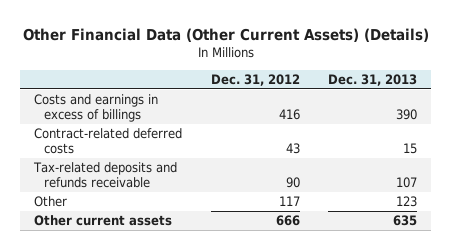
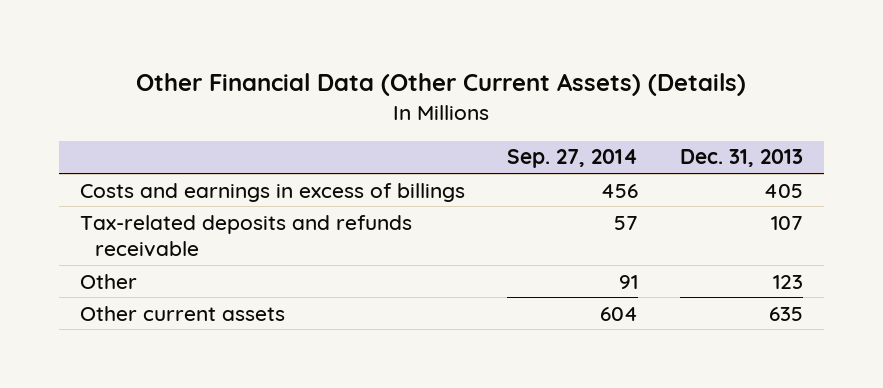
- | Dec. 31, 2012 | Dec. 31, 2013
+ | Sep. 27, 2014 | Dec. 31, 2013
- Costs and earnings in excess of billings | 416 | 390
- Contract-related deferred costs | 43 | 15
+ Costs and earnings in excess of billings | 456 | 405

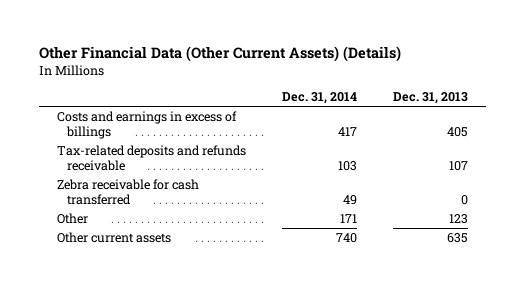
- | Sep. 27, 2014 | Dec. 31, 2013
+ | Dec. 31, 2014 | Dec. 31, 2013
+ Zebra receivable for cash transferred | 49 | 0

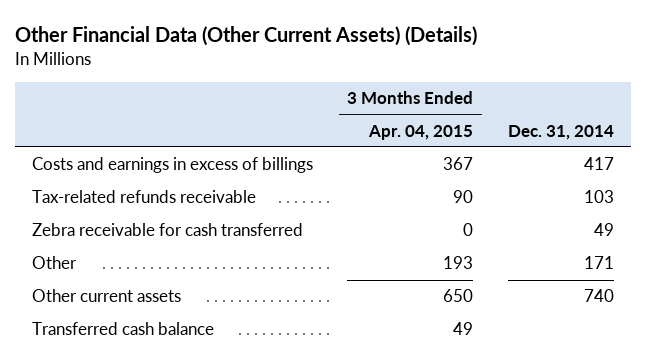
- | Dec. 31, 2014 | Dec. 31, 2013
+ | 3 Months Ended Apr. 04, 2015 | Dec. 31, 2014
- Tax-related deposits and refunds receivable | 103 | 107
+ Tax-related refunds receivable | 90 | 103
+ Transferred cash balance | 49 |

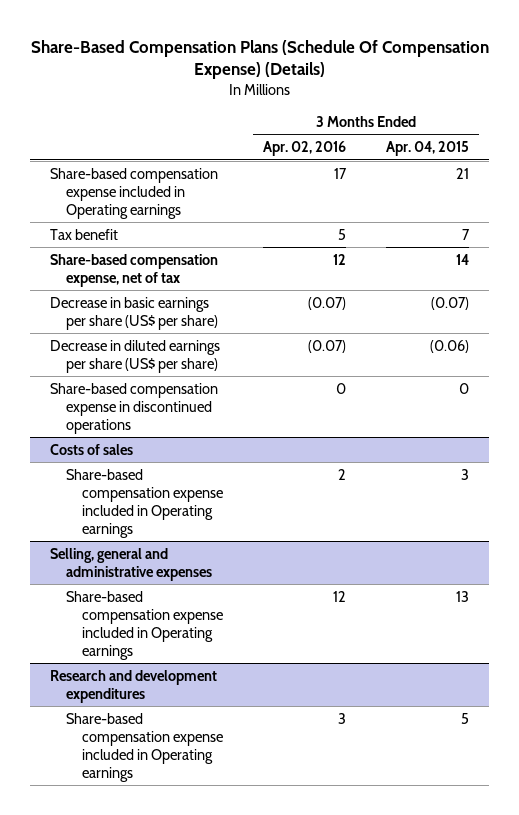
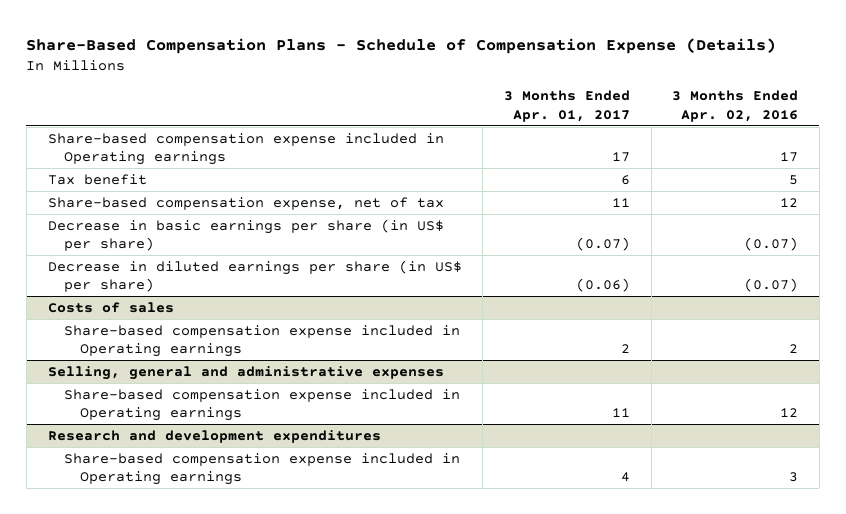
- Share-Based Compensation Plans (Schedule Of Compensation Expense) (Details)
+ Share-Based Compensation Plans - Schedule of Compensation Expense (Details)
- | 3 Months Ended Apr. 02, 2016 | 3 Months Ended Apr. 04, 2015
+ | 3 Months Ended Apr. 01, 2017 | 3 Months Ended Apr. 02, 2016
- Decrease in basic earnings per share (US$ per share) | (0.07) | (0.07)
- Decrease in diluted earnings per share (US$ per share) | (0.07) | (0.06)
- Share-based compensation expense in discontinued operations | 0 | 0
+ Decrease in basic earnings per share (in US$ per share) | (0.07) | (0.07)
+ Decrease in diluted earnings per share (in US$ per share) | (0.06) | (0.07)

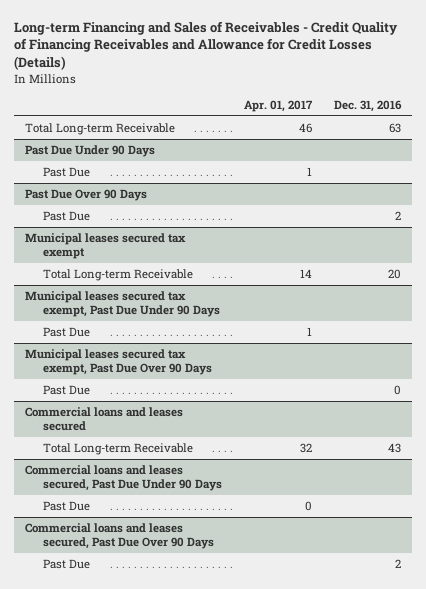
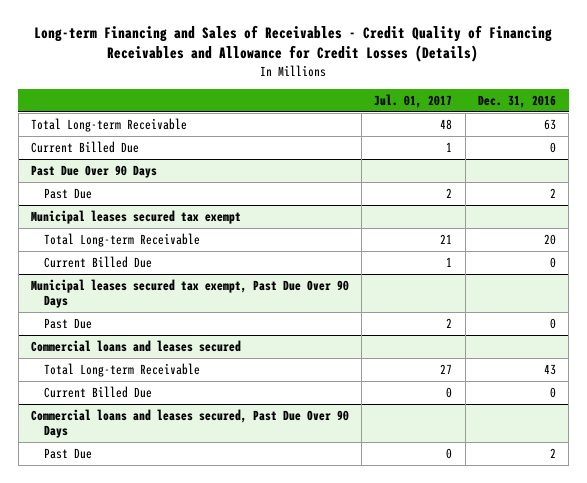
- | Apr. 01, 2017 | Dec. 31, 2016
+ | Jul. 01, 2017 | Dec. 31, 2016
- Past Due Under 90 Days
- Past Due | 1 |
+ Current Billed Due | 1 | 0
- Municipal leases secured tax exempt, Past Due Under 90 Days
- Past Due | 1 |
@ Municipal leases secured tax exempt
+ Current Billed Due | 1 | 0
- Commercial loans and leases secured, Past Due Under 90 Days
- Past Due | 0 |
@ Commercial loans and leases secured
+ Current Billed Due | 0 | 0

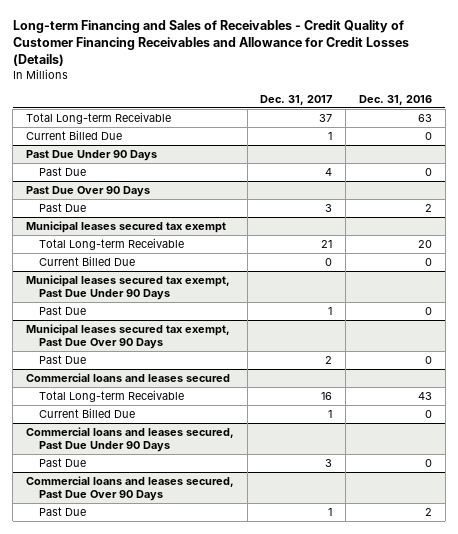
- Long-term Financing and Sales of Receivables - Credit Quality of Financing Receivables and Allowance for Credit Losses (Details)
+ Long-term Financing and Sales of Receivables - Credit Quality of Customer Financing Receivables and Allowance for Credit Losses (Details)
- | Jul. 01, 2017 | Dec. 31, 2016
+ | Dec. 31, 2017 | Dec. 31, 2016
+ Past Due Under 90 Days
+ Past Due | 4 | 0
+ Municipal leases secured tax exempt, Past Due Under 90 Days
+ Past Due | 1 | 0
+ Commercial loans and leases secured, Past Due Under 90 Days
+ Past Due | 3 | 0

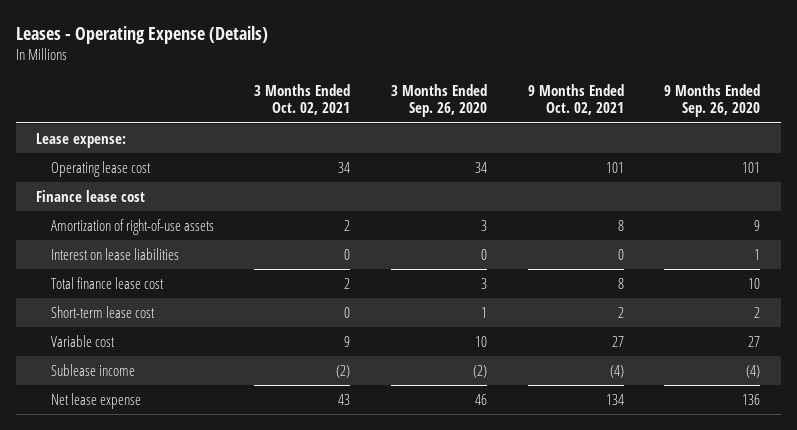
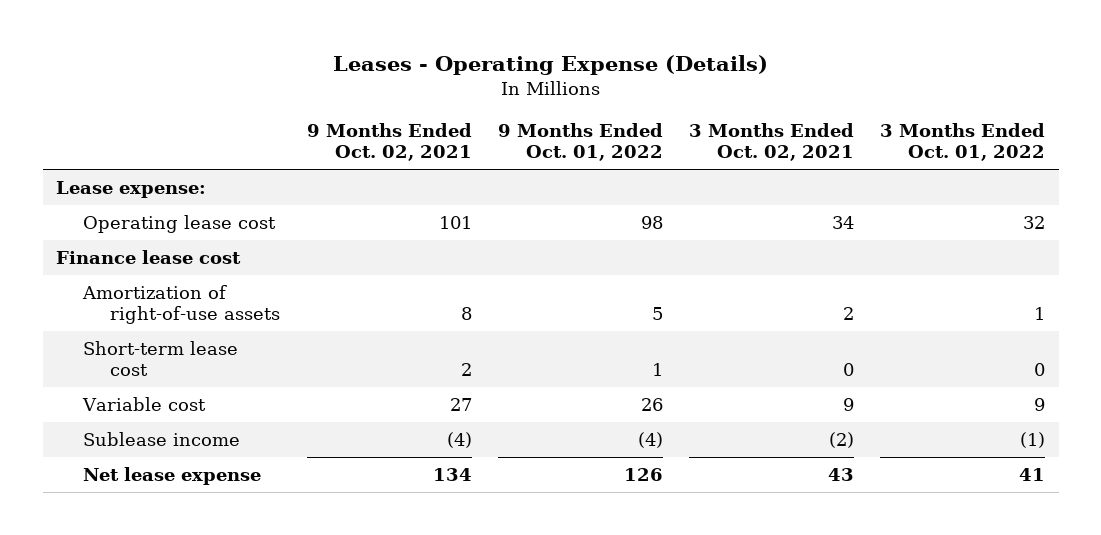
- | 3 Months Ended Oct. 02, 2021 | 3 Months Ended Sep. 26, 2020 | 9 Months Ended Oct. 02, 2021 | 9 Months Ended Sep. 26, 2020
+ | 9 Months Ended Oct. 02, 2021 | 9 Months Ended Oct. 01, 2022 | 3 Months Ended Oct. 02, 2021 | 3 Months Ended Oct. 01, 2022
- Interest on lease liabilities | 0 | 0 | 0 | 1
- Total finance lease cost | 2 | 3 | 8 | 10

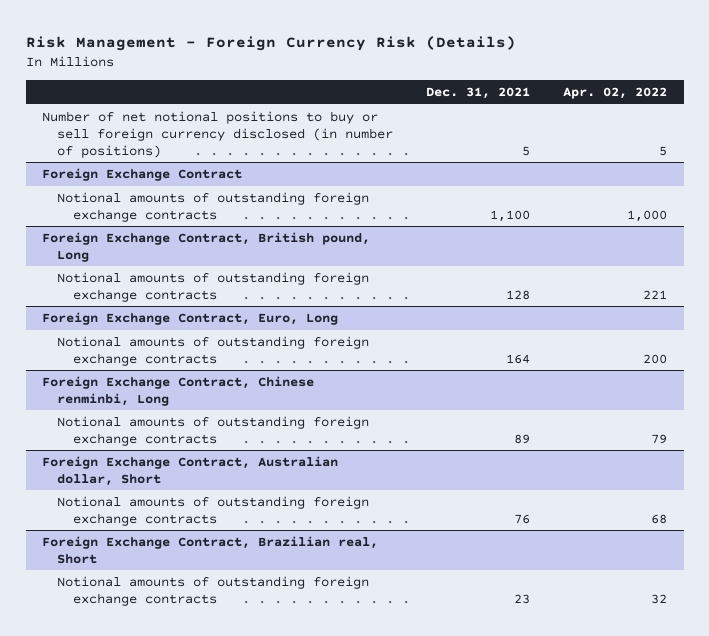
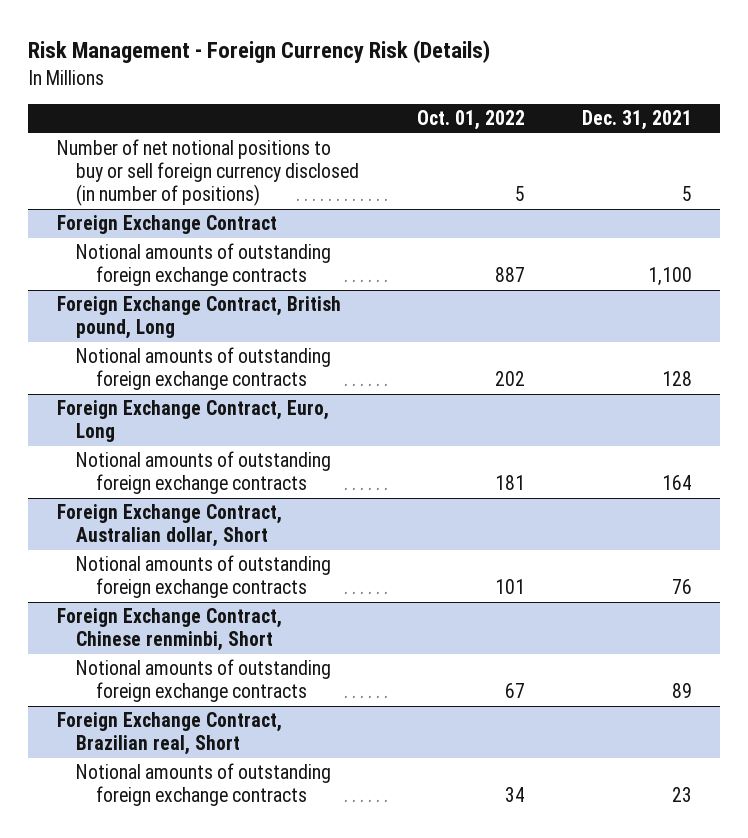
- | Dec. 31, 2021 | Apr. 02, 2022
+ | Oct. 01, 2022 | Dec. 31, 2021
- Foreign Exchange Contract, Chinese renminbi, Long
- Notional amounts of outstanding foreign exchange contracts | 89 | 79
+ Foreign Exchange Contract, Chinese renminbi, Short
+ Notional amounts of outstanding foreign exchange contracts | 67 | 89

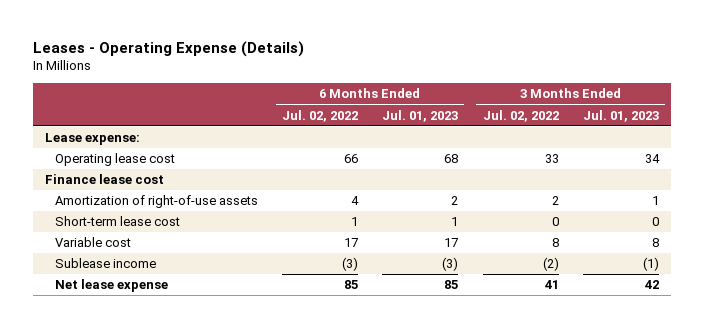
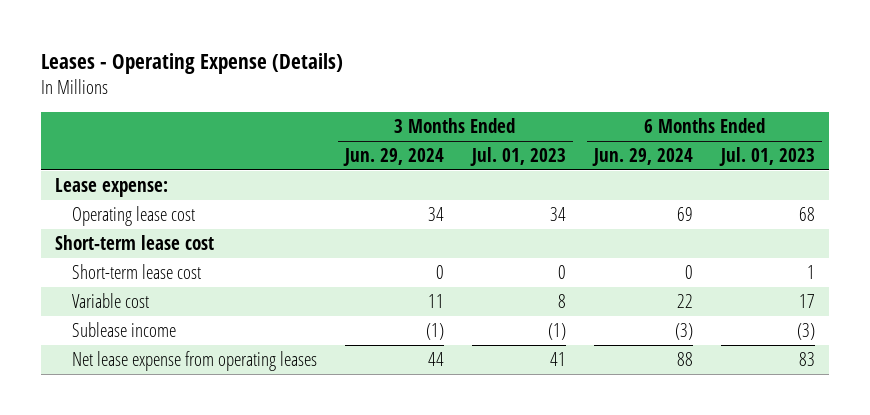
- | 6 Months Ended Jul. 02, 2022 | 6 Months Ended Jul. 01, 2023 | 3 Months Ended Jul. 02, 2022 | 3 Months Ended Jul. 01, 2023
+ | 3 Months Ended Jun. 29, 2024 | 3 Months Ended Jul. 01, 2023 | 6 Months Ended Jun. 29, 2024 | 6 Months Ended Jul. 01, 2023
- Finance lease cost
- Amortization of right-of-use assets | 4 | 2 | 2 | 1
+ Short-term lease cost
- Net lease expense | 85 | 85 | 41 | 42
+ Net lease expense from operating leases | 44 | 41 | 88 | 83

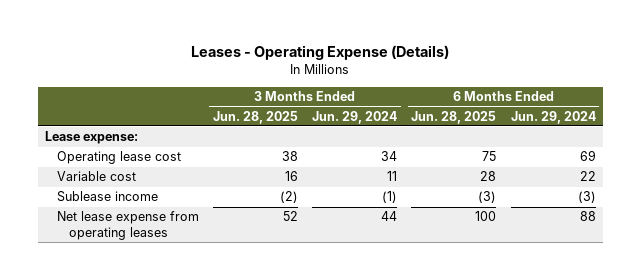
- | 3 Months Ended Jun. 29, 2024 | 3 Months Ended Jul. 01, 2023 | 6 Months Ended Jun. 29, 2024 | 6 Months Ended Jul. 01, 2023
+ | 3 Months Ended Jun. 28, 2025 | 3 Months Ended Jun. 29, 2024 | 6 Months Ended Jun. 28, 2025 | 6 Months Ended Jun. 29, 2024
- Short-term lease cost
- Short-term lease cost | 0 | 0 | 0 | 1

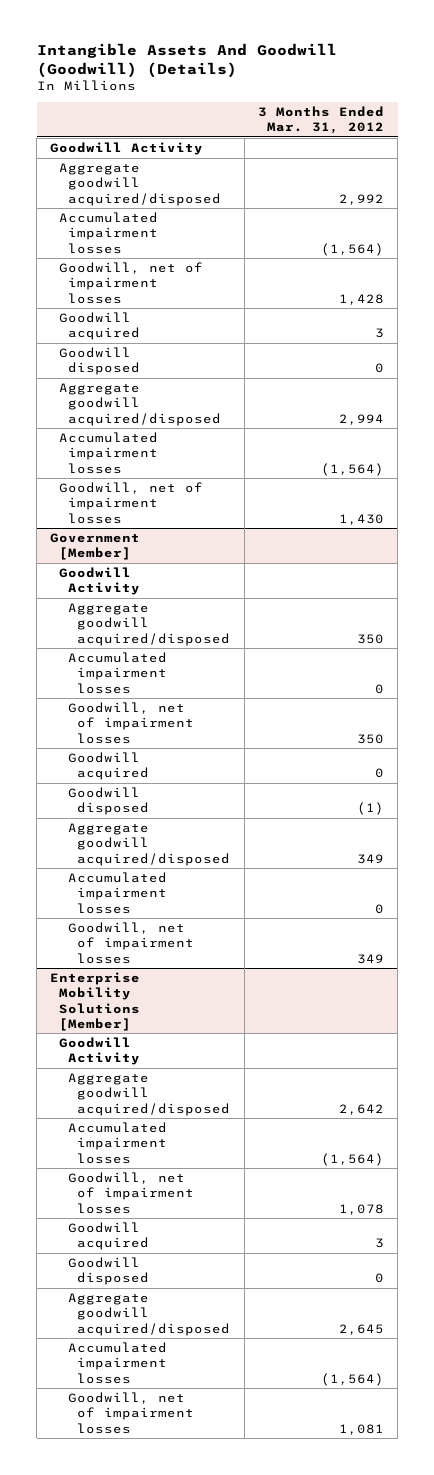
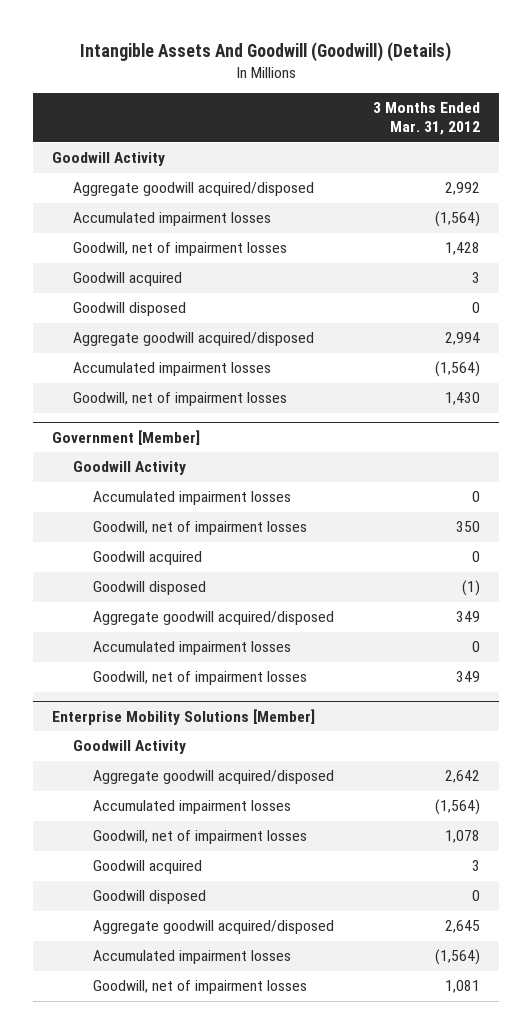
@ Government [Member]
- Aggregate goodwill acquired/disposed | 350

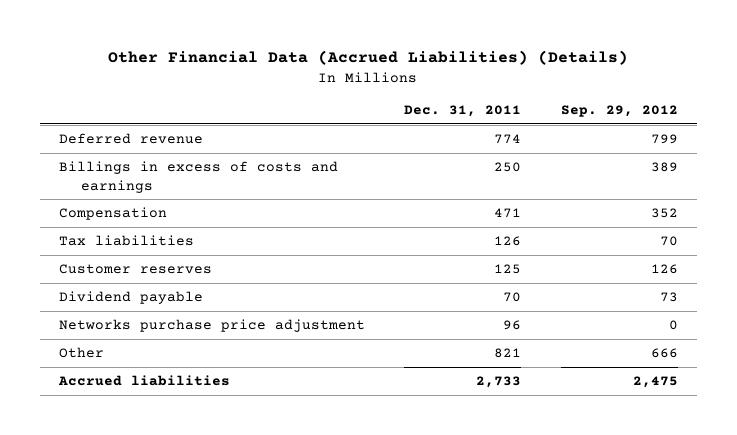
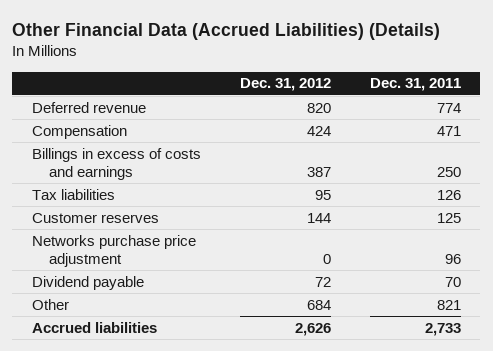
- | Dec. 31, 2011 | Sep. 29, 2012
+ | Dec. 31, 2012 | Dec. 31, 2011
moved down: Billings in excess of costs and earnings | 387 | 250
moved down: Dividend payable | 72 | 70

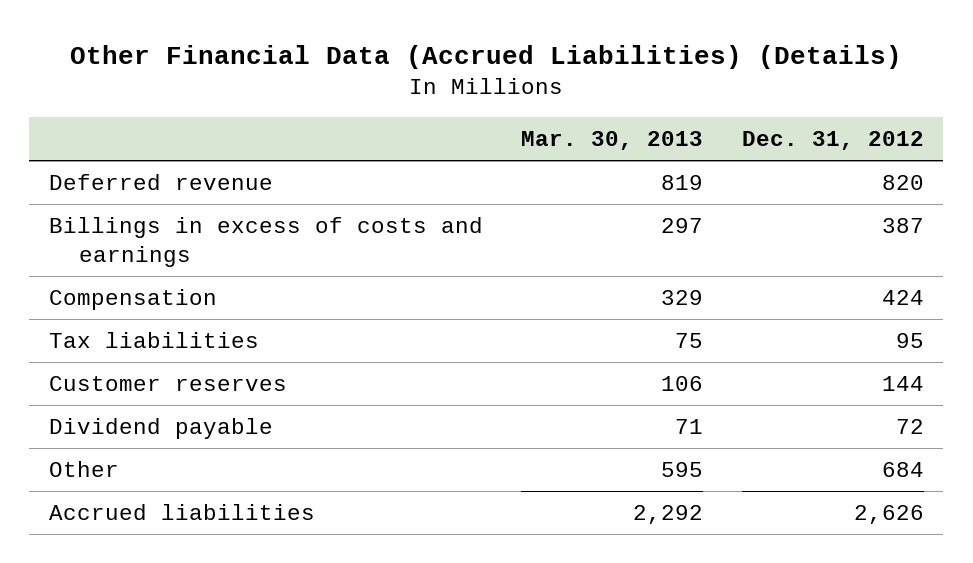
- | Dec. 31, 2012 | Dec. 31, 2011
+ | Mar. 30, 2013 | Dec. 31, 2012
moved down: Compensation | 329 | 424
- Networks purchase price adjustment | 0 | 96

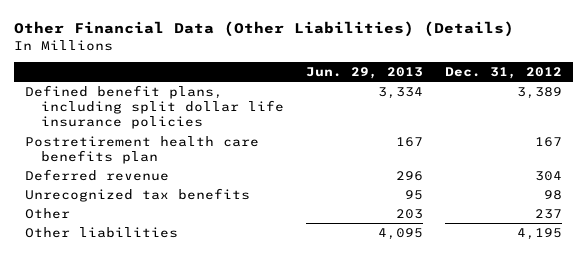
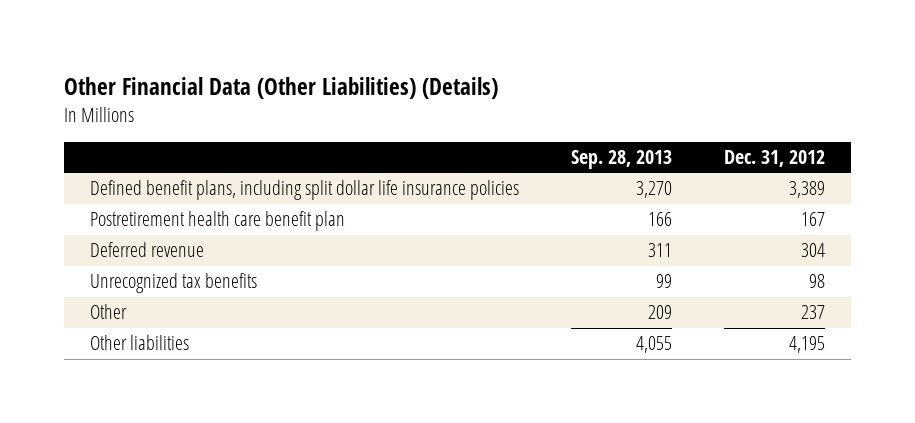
- | Jun. 29, 2013 | Dec. 31, 2012
+ | Sep. 28, 2013 | Dec. 31, 2012
- Postretirement health care benefits plan | 167 | 167
+ Postretirement health care benefit plan | 166 | 167

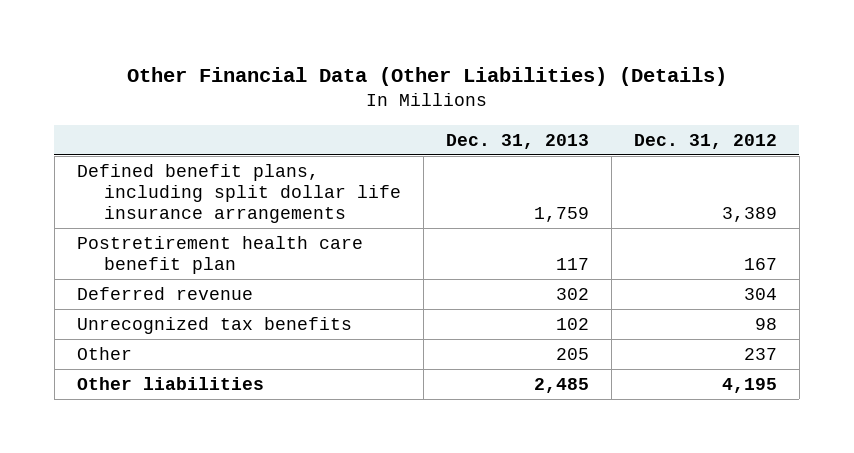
- | Sep. 28, 2013 | Dec. 31, 2012
+ | Dec. 31, 2013 | Dec. 31, 2012
- Defined benefit plans, including split dollar life insurance policies | 3,270 | 3,389
+ Defined benefit plans, including split dollar life insurance arrangements | 1,759 | 3,389

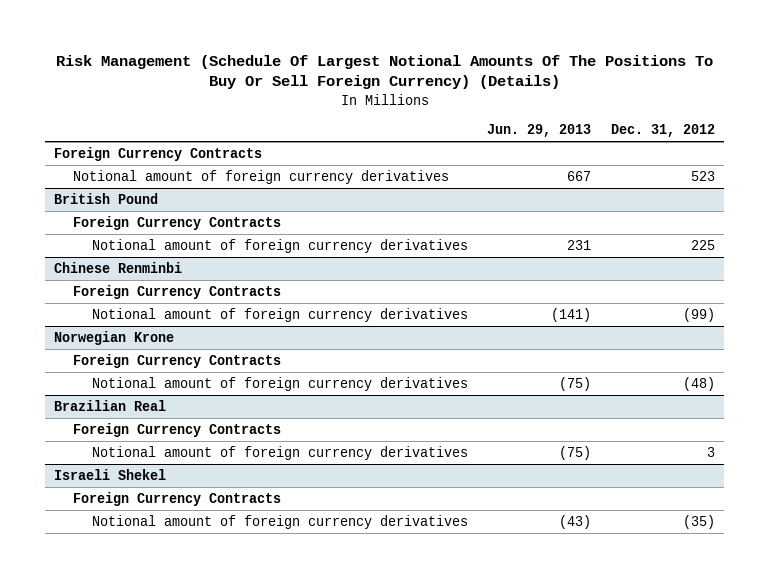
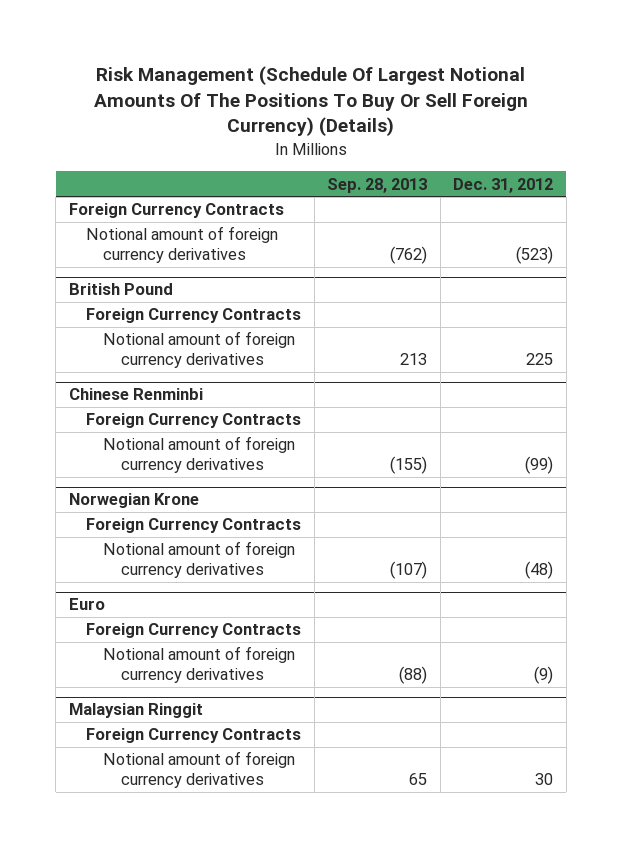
- | Jun. 29, 2013 | Dec. 31, 2012
+ | Sep. 28, 2013 | Dec. 31, 2012
- Notional amount of foreign currency derivatives | 667 | 523
+ Notional amount of foreign currency derivatives | (762) | (523)
- Brazilian Real
+ Euro
- Notional amount of foreign currency derivatives | (75) | 3
- Israeli Shekel
+ Notional amount of foreign currency derivatives | (88) | (9)
+ Malaysian Ringgit
- Notional amount of foreign currency derivatives | (43) | (35)
+ Notional amount of foreign currency derivatives | 65 | 30

